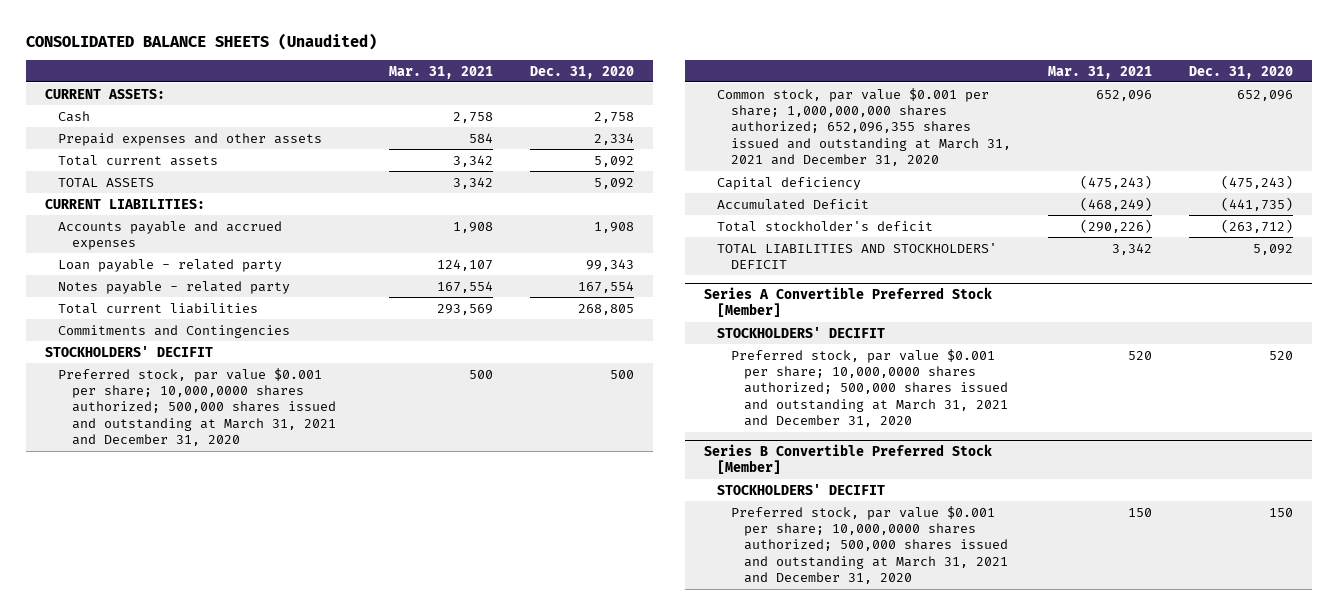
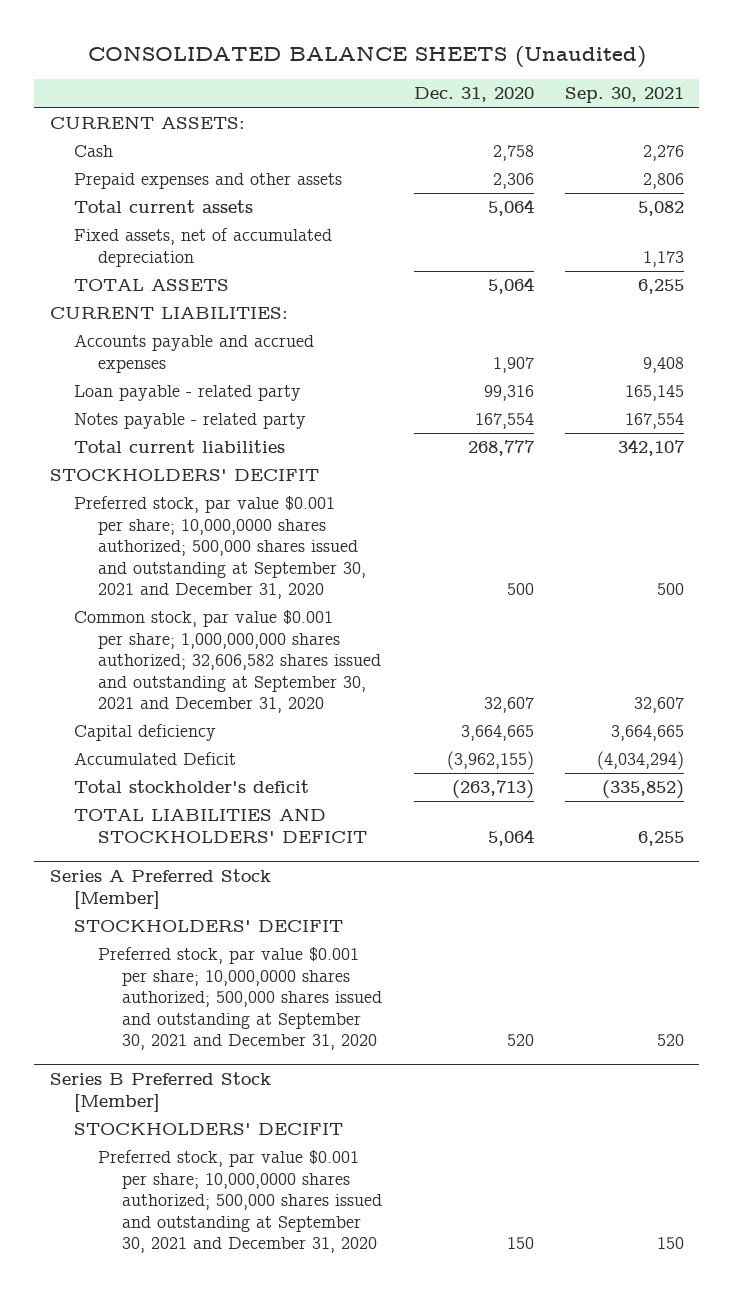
- | Mar. 31, 2021 | Dec. 31, 2020
+ | Dec. 31, 2020 | Sep. 30, 2021
- Prepaid expenses and other assets | 584 | 2,334
- Total current assets | 3,342 | 5,092
- TOTAL ASSETS | 3,342 | 5,092
+ Prepaid expenses and other assets | 2,306 | 2,806
+ Total current assets | 5,064 | 5,082
+ Fixed assets, net of accumulated depreciation | | 1,173
+ TOTAL ASSETS | 5,064 | 6,255
- Accounts payable and accrued expenses | 1,908 | 1,908
- Loan payable - related party | 124,107 | 99,343
+ Accounts payable and accrued expenses | 1,907 | 9,408
+ Loan payable - related party | 99,316 | 165,145
- Total current liabilities | 293,569 | 268,805
- Commitments and Contingencies
+ Total current liabilities | 268,777 | 342,107
- Preferred stock, par value $0.001 per share; 10,000,0000 shares authorized; 500,000 shares issued and outstanding at March 31, 2021 and December 31, 2020 | 500 | 500
- Common stock, par value $0.001 per share; 1,000,000,000 shares authorized; 652,096,355 shares issued and outstanding at March 31, 2021 and December 31, 2020 | 652,096 | 652,096
- Capital deficiency | (475,243) | (475,243)
- Accumulated Deficit | (468,249) | (441,735)
- Total stockholder's deficit | (290,226) | (263,712)
- TOTAL LIABILITIES AND STOCKHOLDERS' DEFICIT | 3,342 | 5,092
- Series A Convertible Preferred Stock [Member]
+ Preferred stock, par value $0.001 per share; 10,000,0000 shares authorized; 500,000 shares issued and outstanding at September 30, 2021 and December 31, 2020 | 500 | 500
+ Common stock, par value $0.001 per share; 1,000,000,000 shares authorized; 32,606,582 shares issued and outstanding at September 30, 2021 and December 31, 2020 | 32,607 | 32,607
+ Capital deficiency | 3,664,665 | 3,664,665
+ Accumulated Deficit | (3,962,155) | (4,034,294)
+ Total stockholder's deficit | (263,713) | (335,852)
+ TOTAL LIABILITIES AND STOCKHOLDERS' DEFICIT | 5,064 | 6,255
+ Series A Preferred Stock [Member]
- Preferred stock, par value $0.001 per share; 10,000,0000 shares authorized; 500,000 shares issued and outstanding at March 31, 2021 and December 31, 2020 | 520 | 520
- Series B Convertible Preferred Stock [Member]
+ Preferred stock, par value $0.001 per share; 10,000,0000 shares authorized; 500,000 shares issued and outstanding at September 30, 2021 and December 31, 2020 | 520 | 520
+ Series B Preferred Stock [Member]
- Preferred stock, par value $0.001 per share; 10,000,0000 shares authorized; 500,000 shares issued and outstanding at March 31, 2021 and December 31, 2020 | 150 | 150
+ Preferred stock, par value $0.001 per share; 10,000,0000 shares authorized; 500,000 shares issued and outstanding at September 30, 2021 and December 31, 2020 | 150 | 150

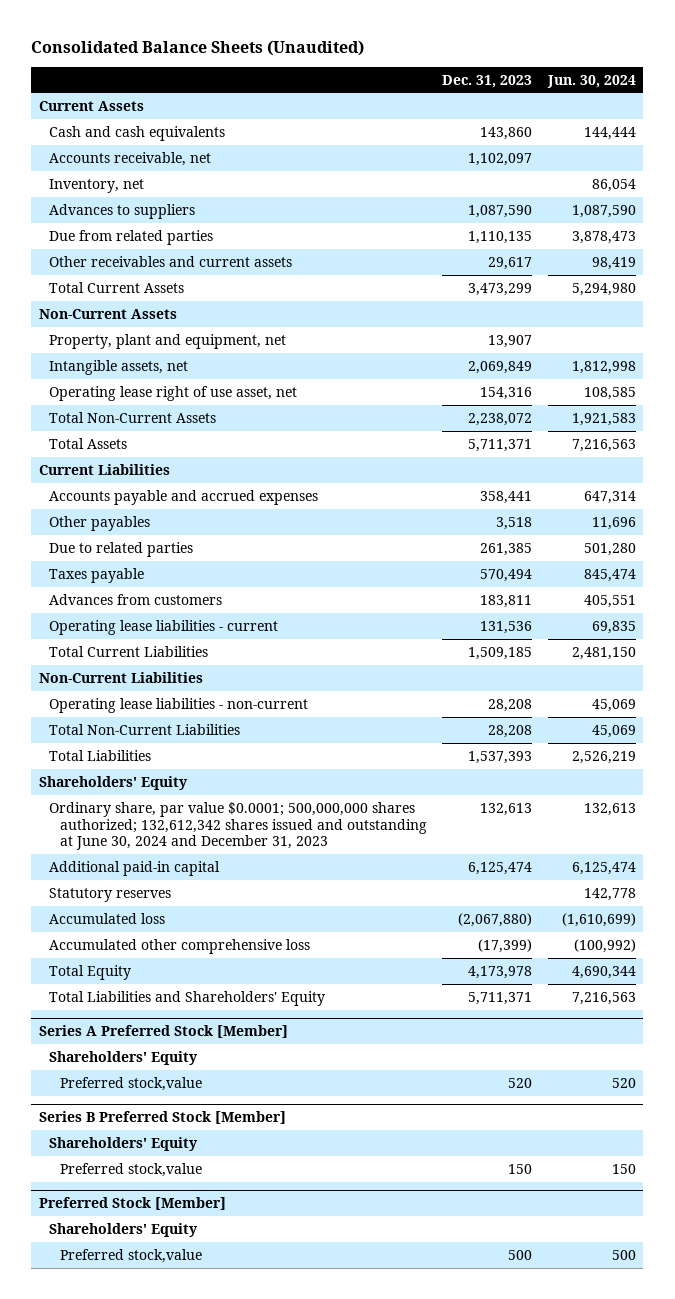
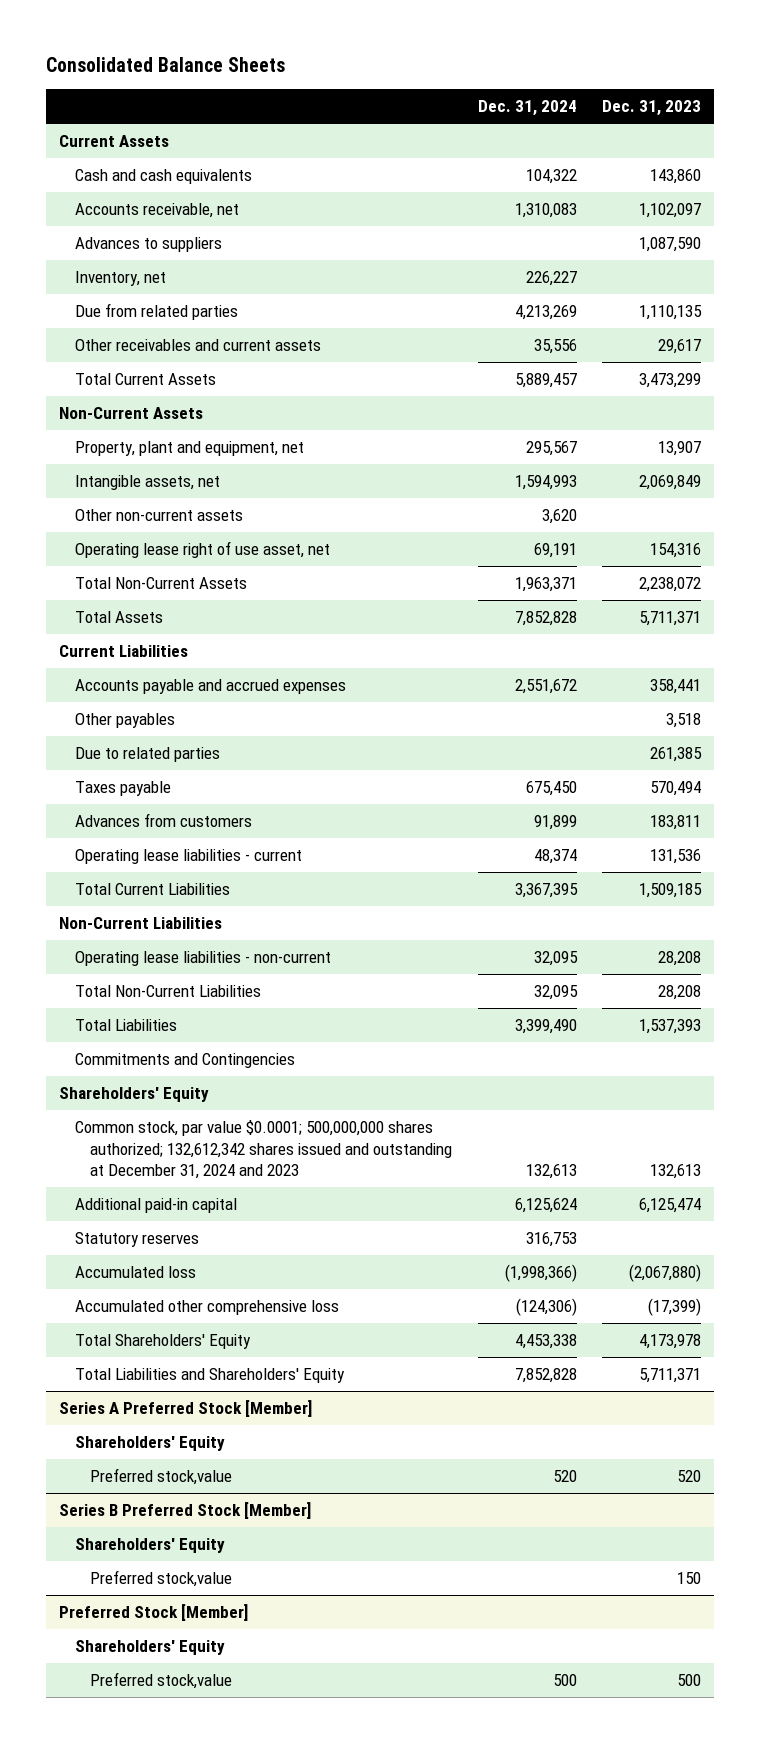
- Consolidated Balance Sheets (Unaudited)
+ Consolidated Balance Sheets
- | Dec. 31, 2023 | Jun. 30, 2024
+ | Dec. 31, 2024 | Dec. 31, 2023
moved down: Inventory, net | 226,227 |
+ Other non-current assets | 3,620 |
+ Commitments and Contingencies
- Ordinary share, par value $0.0001; 500,000,000 shares authorized; 132,612,342 shares issued and outstanding at June 30, 2024 and December 31, 2023 | 132,613 | 132,613
+ Common stock, par value $0.0001; 500,000,000 shares authorized; 132,612,342 shares issued and outstanding at December 31, 2024 and 2023 | 132,613 | 132,613
- Total Equity | 4,173,978 | 4,690,344
+ Total Shareholders' Equity | 4,453,338 | 4,173,978

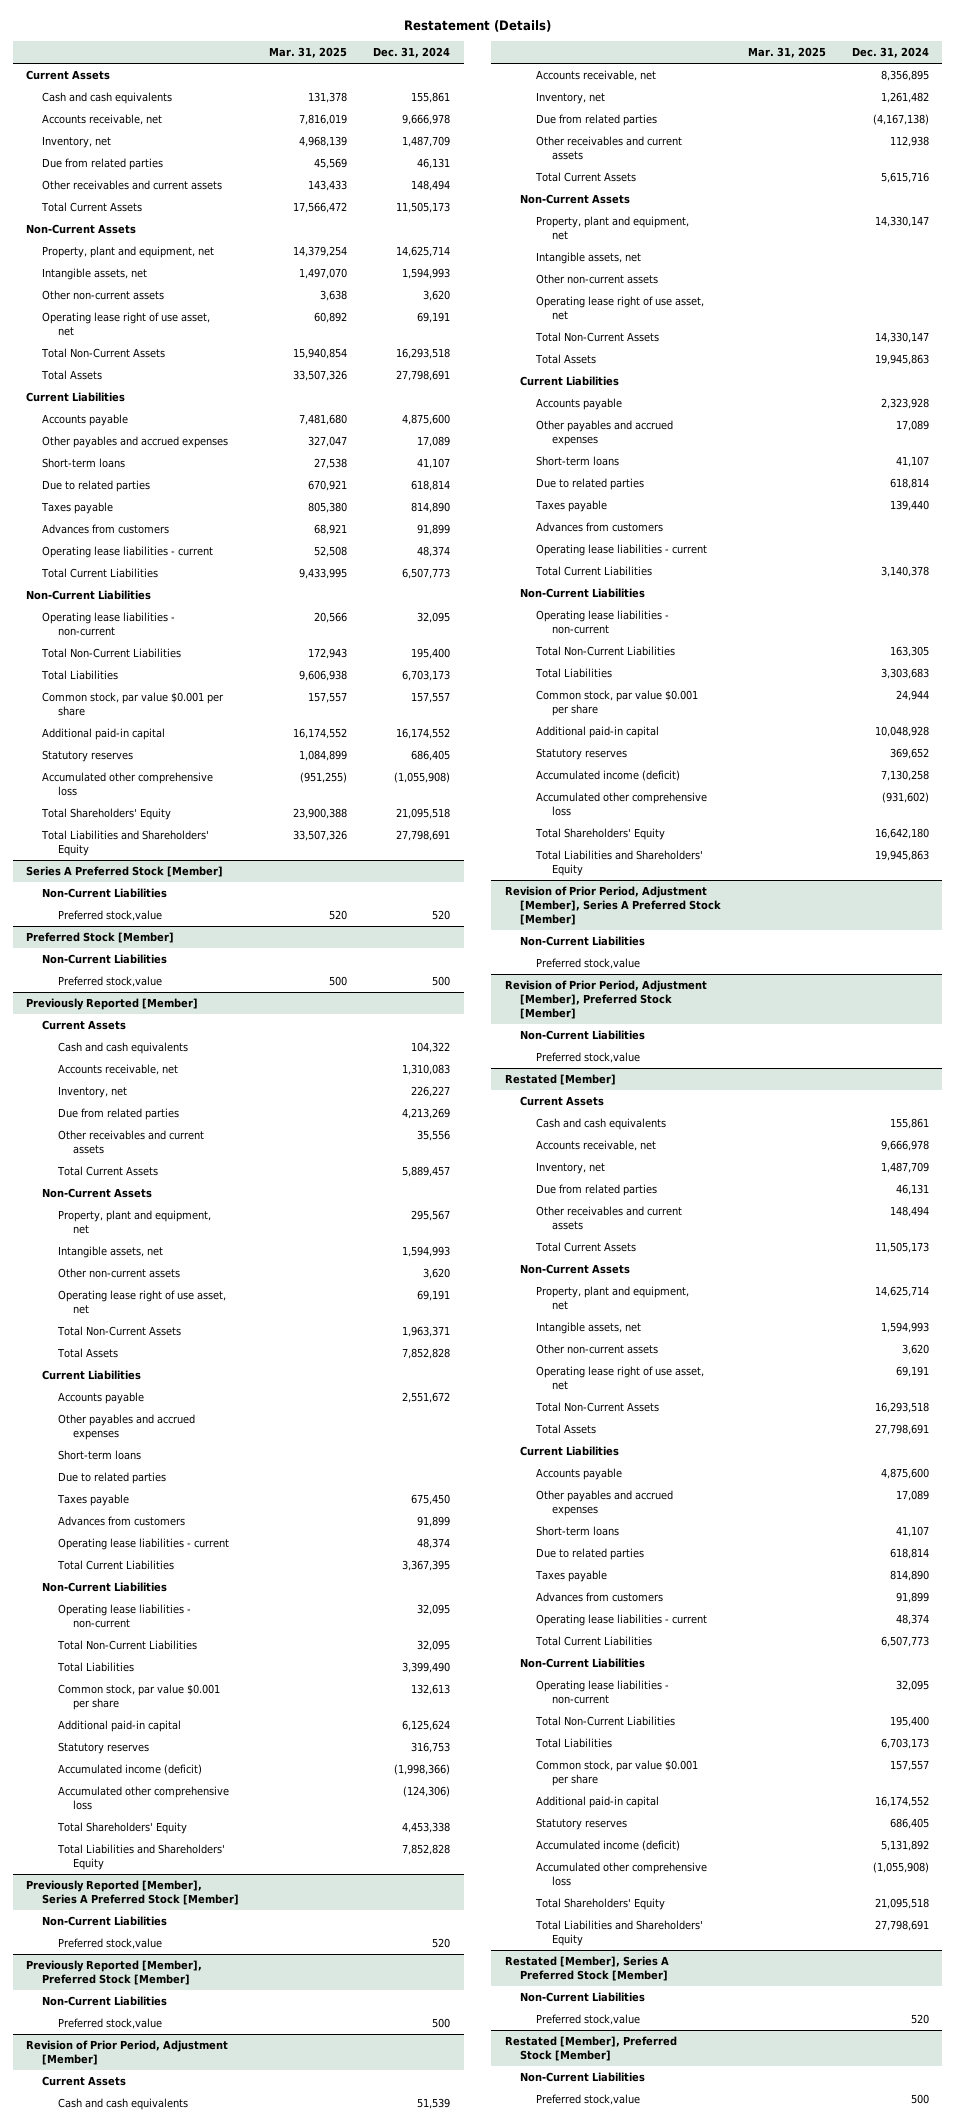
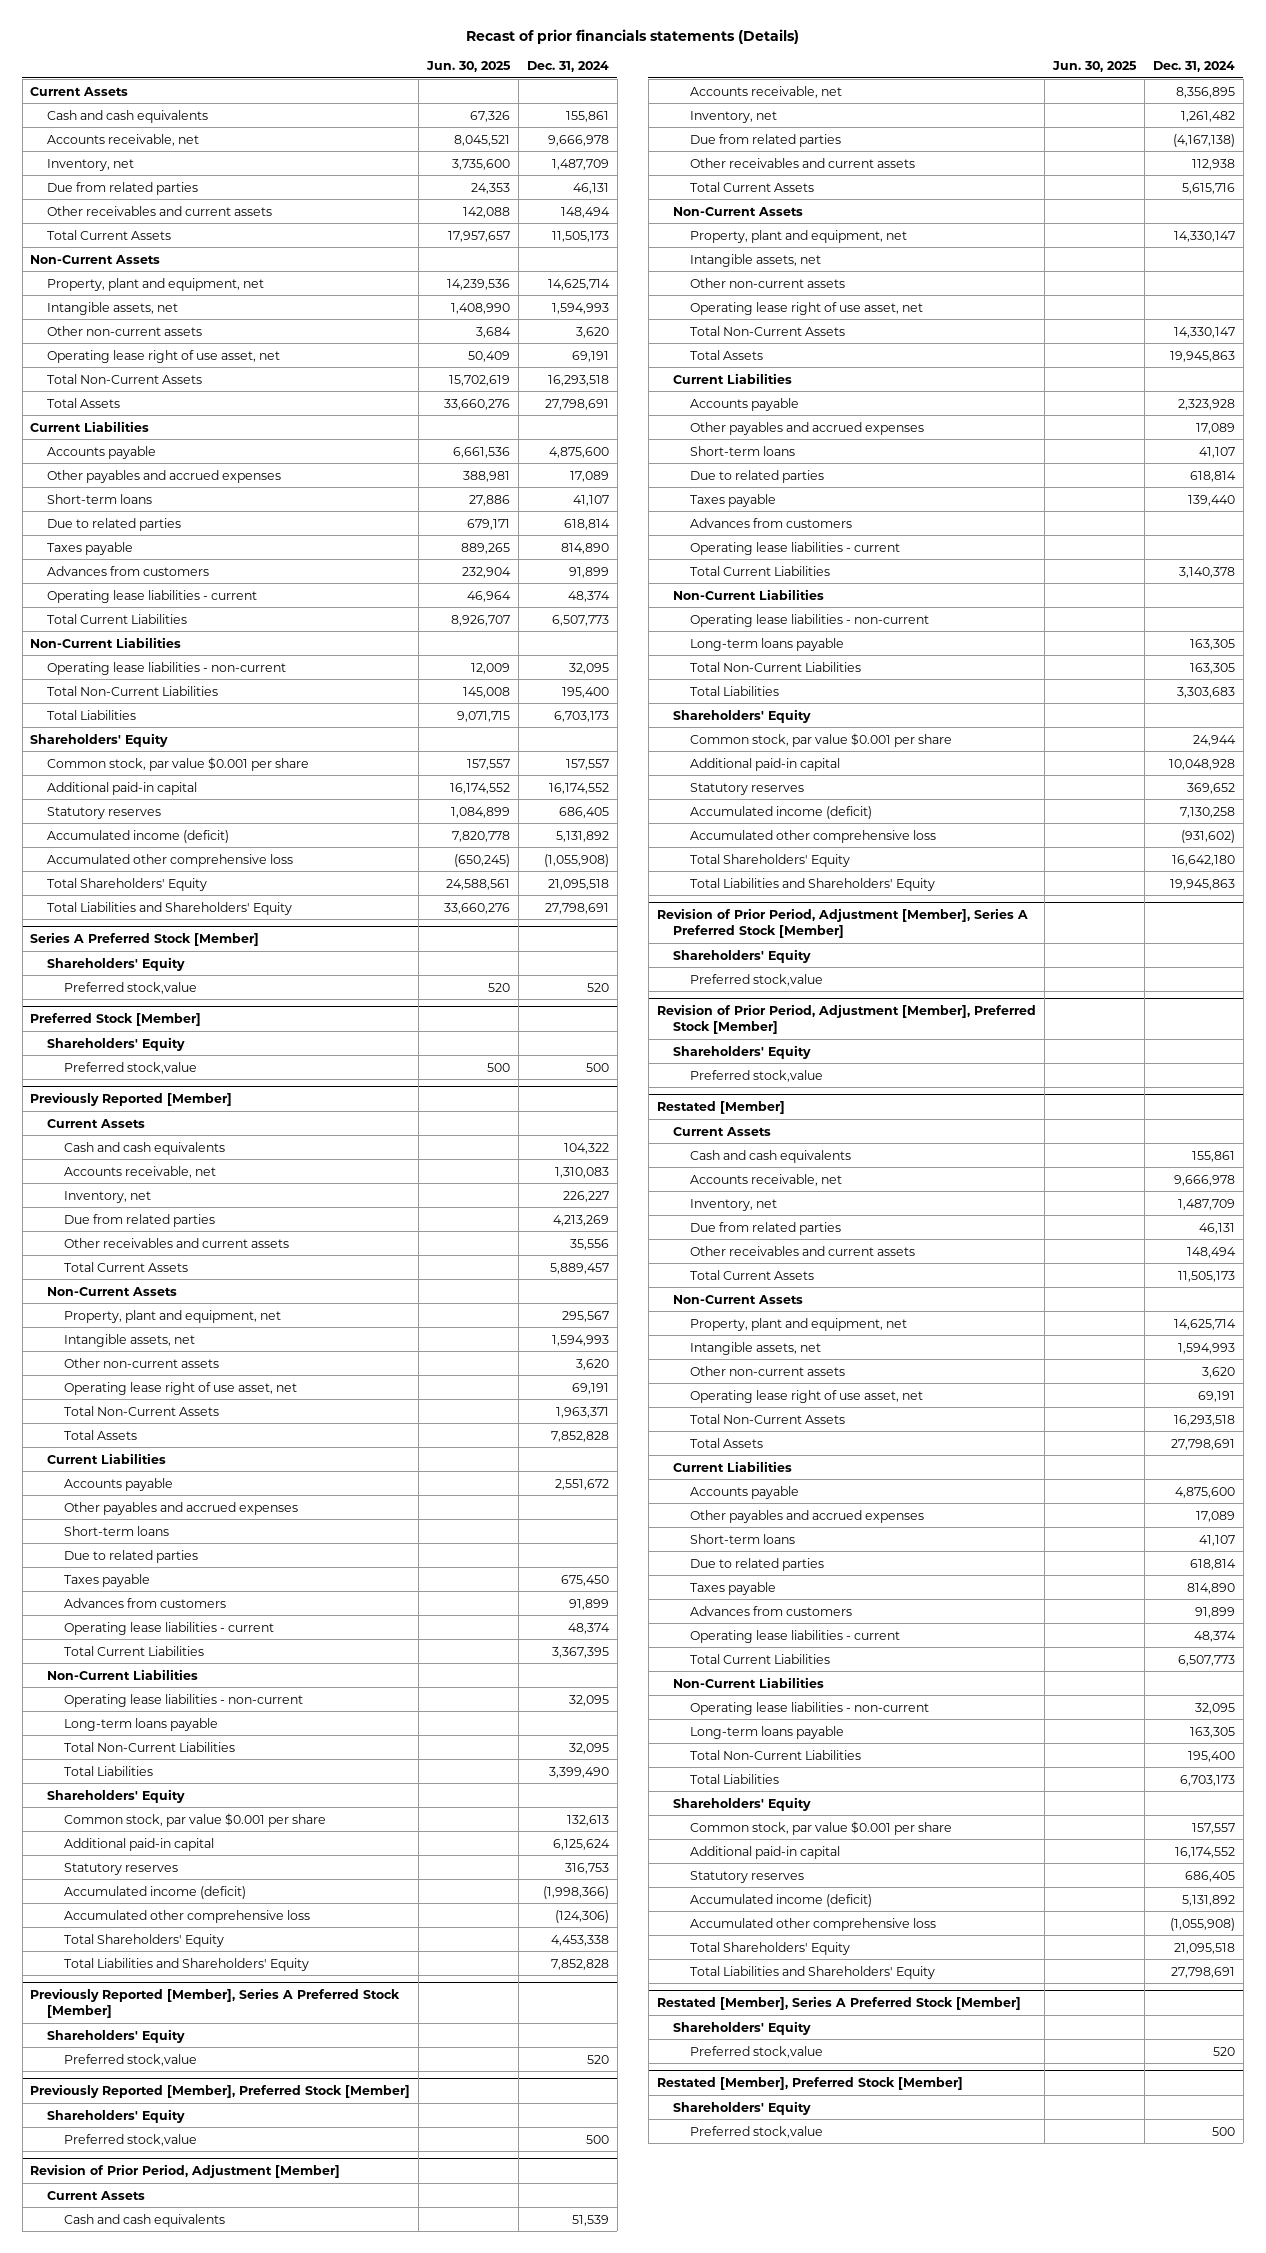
- Restatement (Details)
+ Recast of prior financials statements (Details)
- | Mar. 31, 2025 | Dec. 31, 2024
+ | Jun. 30, 2025 | Dec. 31, 2024
+ Shareholders' Equity
+ Accumulated income (deficit) | 7,820,778 | 5,131,892
@ Series A Preferred Stock [Member]
- Non-Current Liabilities
+ Shareholders' Equity
@ Preferred Stock [Member]
- Non-Current Liabilities
+ Shareholders' Equity
@ Previously Reported [Member]
+ Long-term loans payable
+ Shareholders' Equity
@ Previously Reported [Member], Series A Preferred Stock [Member]
- Non-Current Liabilities
+ Shareholders' Equity
@ Previously Reported [Member], Preferred Stock [Member]
- Non-Current Liabilities
+ Shareholders' Equity
@ Revision of Prior Period, Adjustment [Member]
+ Long-term loans payable | | 163,305
+ Shareholders' Equity
@ Revision of Prior Period, Adjustment [Member], Series A Preferred Stock [Member]
- Non-Current Liabilities
+ Shareholders' Equity
@ Revision of Prior Period, Adjustment [Member], Preferred Stock [Member]
- Non-Current Liabilities
+ Shareholders' Equity
@ Restated [Member]
+ Long-term loans payable | | 163,305
+ Shareholders' Equity
@ Restated [Member], Series A Preferred Stock [Member]
- Non-Current Liabilities
+ Shareholders' Equity
@ Restated [Member], Preferred Stock [Member]
- Non-Current Liabilities
+ Shareholders' Equity

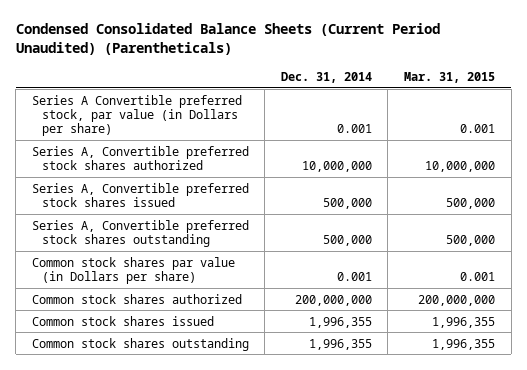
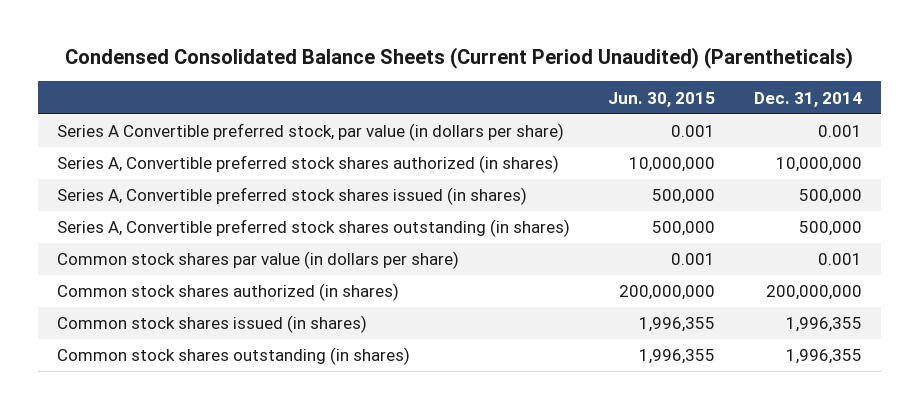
- | Dec. 31, 2014 | Mar. 31, 2015
+ | Jun. 30, 2015 | Dec. 31, 2014
- Series A Convertible preferred stock, par value (in Dollars per share) | 0.001 | 0.001
- Series A, Convertible preferred stock shares authorized | 10,000,000 | 10,000,000
- Series A, Convertible preferred stock shares issued | 500,000 | 500,000
- Series A, Convertible preferred stock shares outstanding | 500,000 | 500,000
- Common stock shares par value (in Dollars per share) | 0.001 | 0.001
- Common stock shares authorized | 200,000,000 | 200,000,000
- Common stock shares issued | 1,996,355 | 1,996,355
- Common stock shares outstanding | 1,996,355 | 1,996,355
+ Series A Convertible preferred stock, par value (in dollars per share) | 0.001 | 0.001
+ Series A, Convertible preferred stock shares authorized (in shares) | 10,000,000 | 10,000,000
+ Series A, Convertible preferred stock shares issued (in shares) | 500,000 | 500,000
+ Series A, Convertible preferred stock shares outstanding (in shares) | 500,000 | 500,000
+ Common stock shares par value (in dollars per share) | 0.001 | 0.001
+ Common stock shares authorized (in shares) | 200,000,000 | 200,000,000
+ Common stock shares issued (in shares) | 1,996,355 | 1,996,355
+ Common stock shares outstanding (in shares) | 1,996,355 | 1,996,355

